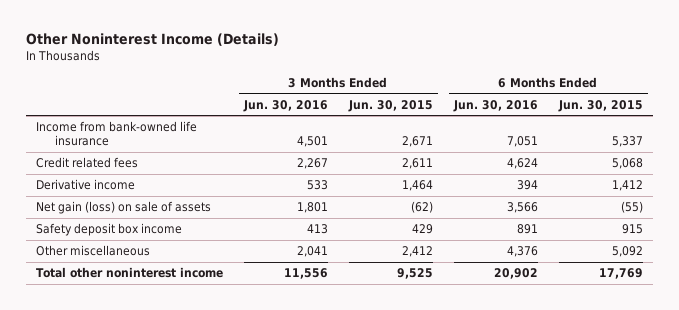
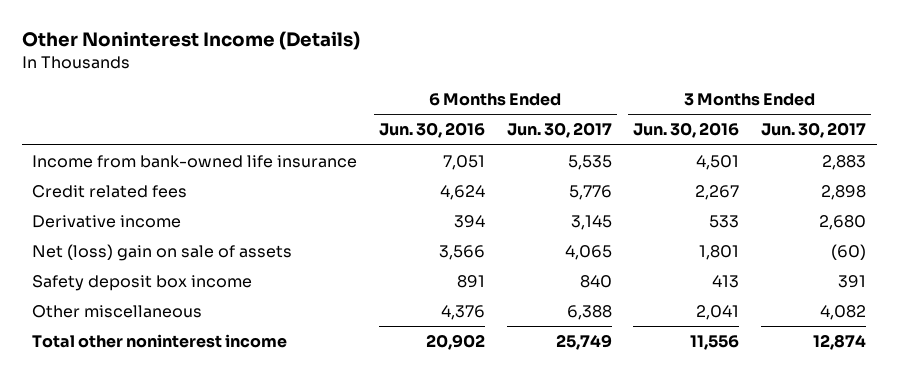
- | 3 Months Ended Jun. 30, 2016 | 3 Months Ended Jun. 30, 2015 | 6 Months Ended Jun. 30, 2016 | 6 Months Ended Jun. 30, 2015
+ | 6 Months Ended Jun. 30, 2016 | 6 Months Ended Jun. 30, 2017 | 3 Months Ended Jun. 30, 2016 | 3 Months Ended Jun. 30, 2017
- Net gain (loss) on sale of assets | 1,801 | (62) | 3,566 | (55)
+ Net (loss) gain on sale of assets | 3,566 | 4,065 | 1,801 | (60)

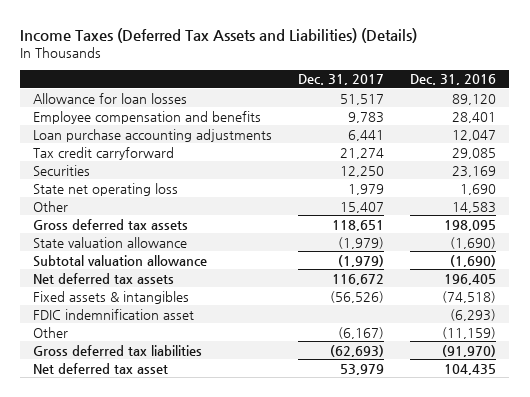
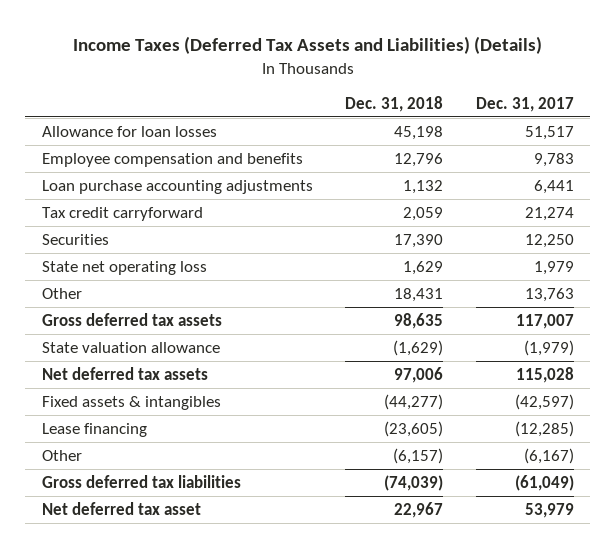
- | Dec. 31, 2017 | Dec. 31, 2016
+ | Dec. 31, 2018 | Dec. 31, 2017
- Other | 15,407 | 14,583
- Gross deferred tax assets | 118,651 | 198,095
+ Other | 18,431 | 13,763
+ Gross deferred tax assets | 98,635 | 117,007
- Subtotal valuation allowance | (1,979) | (1,690)
- Net deferred tax assets | 116,672 | 196,405
- Fixed assets & intangibles | (56,526) | (74,518)
- FDIC indemnification asset | | (6,293)
+ Net deferred tax assets | 97,006 | 115,028
+ Fixed assets & intangibles | (44,277) | (42,597)
+ Lease financing | (23,605) | (12,285)
- Gross deferred tax liabilities | (62,693) | (91,970)
+ Gross deferred tax liabilities | (74,039) | (61,049)

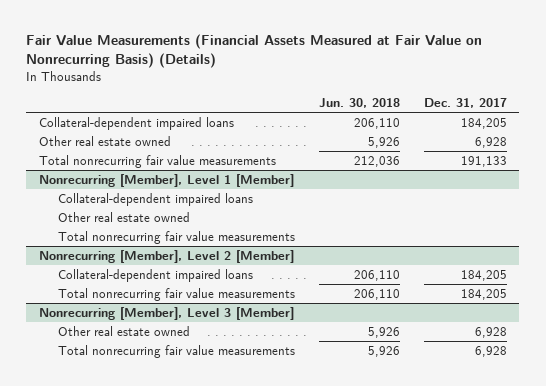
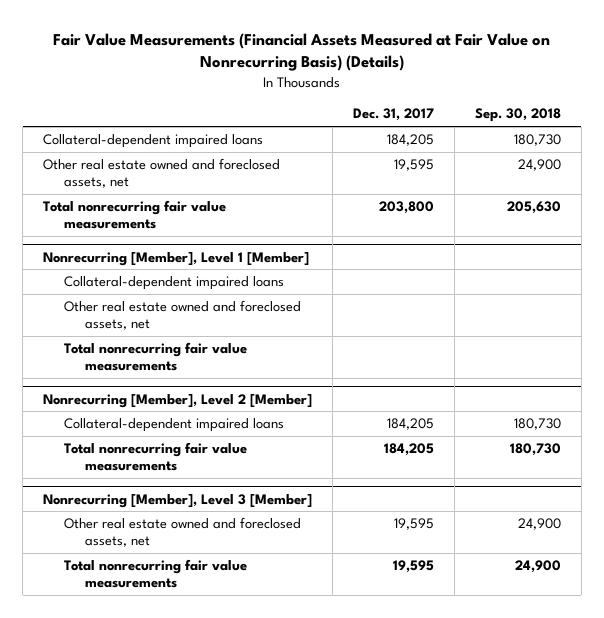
- | Jun. 30, 2018 | Dec. 31, 2017
+ | Dec. 31, 2017 | Sep. 30, 2018
- Other real estate owned | 5,926 | 6,928
- Total nonrecurring fair value measurements | 212,036 | 191,133
+ Other real estate owned and foreclosed assets, net | 19,595 | 24,900
+ Total nonrecurring fair value measurements | 203,800 | 205,630
@ Nonrecurring [Member], Level 1 [Member]
- Other real estate owned
+ Other real estate owned and foreclosed assets, net
@ Nonrecurring [Member], Level 3 [Member]
- Other real estate owned | 5,926 | 6,928
- Total nonrecurring fair value measurements | 5,926 | 6,928
+ Other real estate owned and foreclosed assets, net | 19,595 | 24,900
+ Total nonrecurring fair value measurements | 19,595 | 24,900

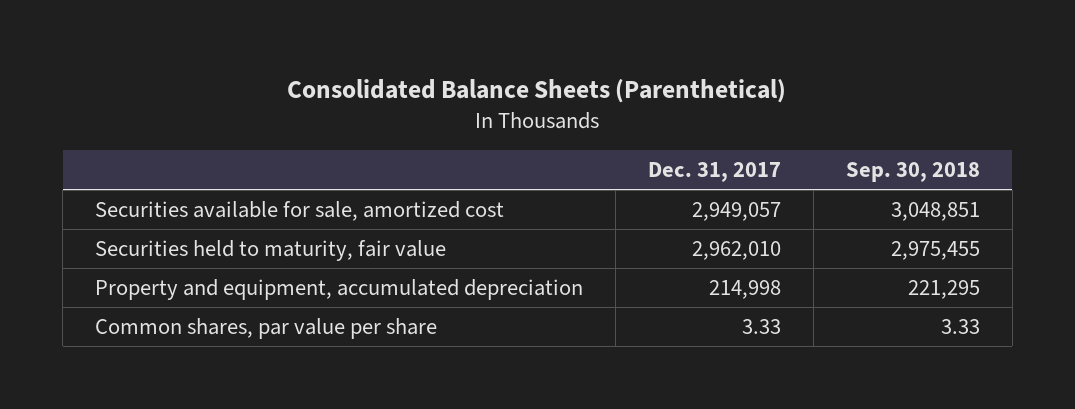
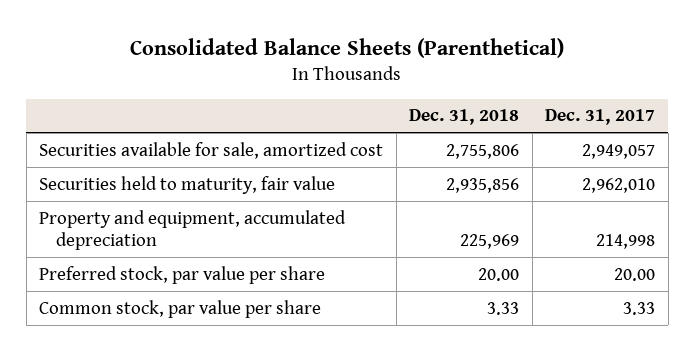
- | Dec. 31, 2017 | Sep. 30, 2018
+ | Dec. 31, 2018 | Dec. 31, 2017
- Common shares, par value per share | 3.33 | 3.33
+ Preferred stock, par value per share | 20.00 | 20.00
+ Common stock, par value per share | 3.33 | 3.33

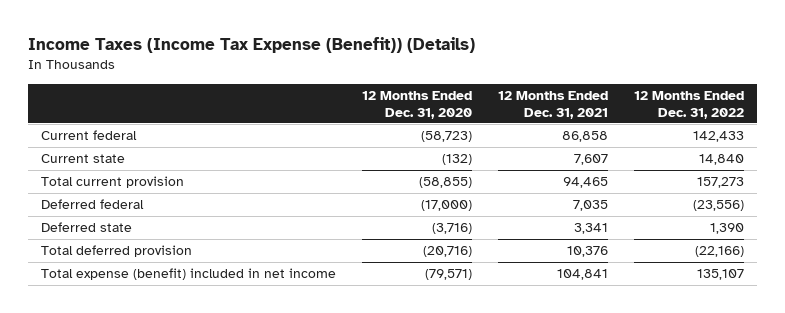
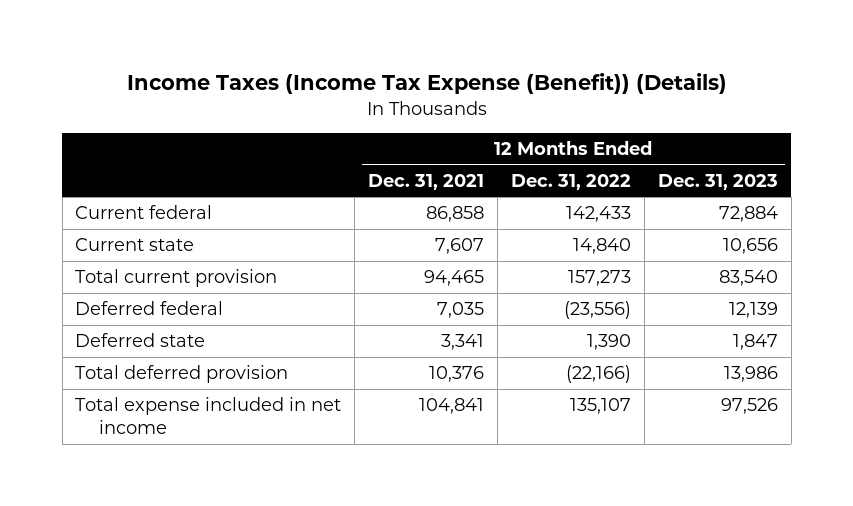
- | 12 Months Ended Dec. 31, 2020 | 12 Months Ended Dec. 31, 2021 | 12 Months Ended Dec. 31, 2022
+ | 12 Months Ended Dec. 31, 2021 | 12 Months Ended Dec. 31, 2022 | 12 Months Ended Dec. 31, 2023
- Total expense (benefit) included in net income | (79,571) | 104,841 | 135,107
+ Total expense included in net income | 104,841 | 135,107 | 97,526

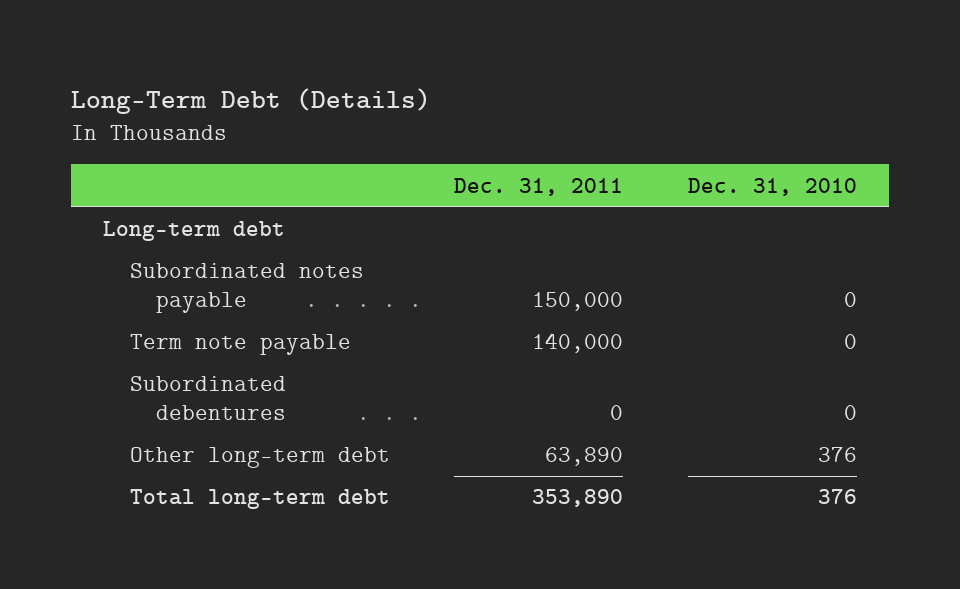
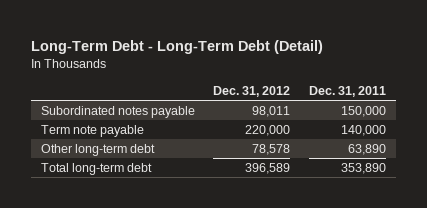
- Long-Term Debt (Details)
+ Long-Term Debt - Long-Term Debt (Detail)
- | Dec. 31, 2011 | Dec. 31, 2010
+ | Dec. 31, 2012 | Dec. 31, 2011
- Long-term debt
- Subordinated debentures | 0 | 0

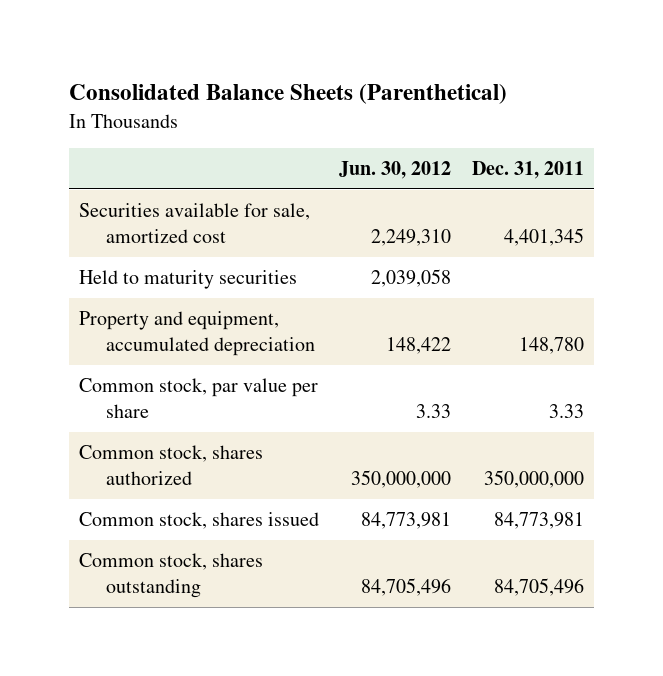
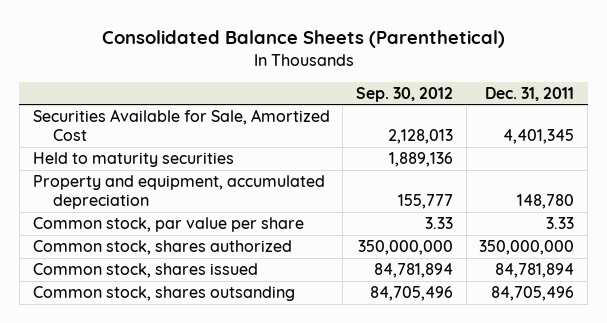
- | Jun. 30, 2012 | Dec. 31, 2011
+ | Sep. 30, 2012 | Dec. 31, 2011
- Securities available for sale, amortized cost | 2,249,310 | 4,401,345
+ Securities Available for Sale, Amortized Cost | 2,128,013 | 4,401,345
- Common stock, shares issued | 84,773,981 | 84,773,981
- Common stock, shares outstanding | 84,705,496 | 84,705,496
+ Common stock, shares issued | 84,781,894 | 84,781,894
+ Common stock, shares outsanding | 84,705,496 | 84,705,496

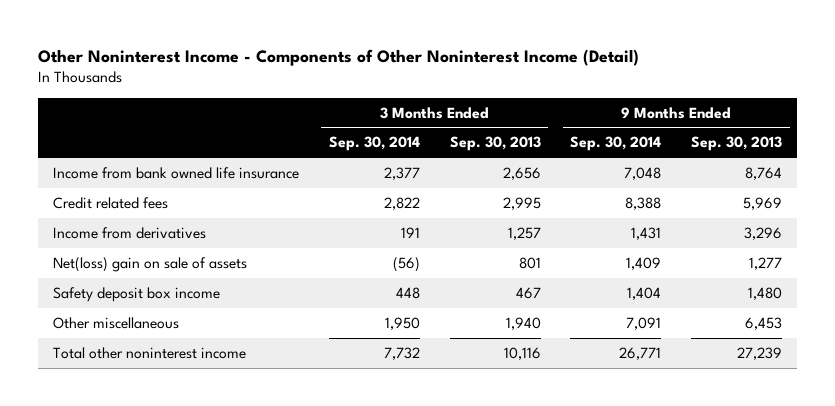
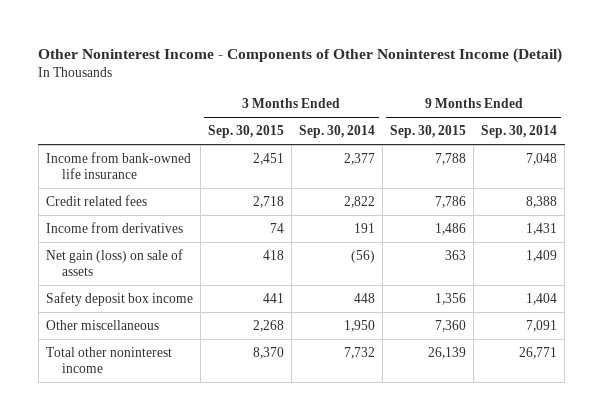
- | 3 Months Ended Sep. 30, 2014 | 3 Months Ended Sep. 30, 2013 | 9 Months Ended Sep. 30, 2014 | 9 Months Ended Sep. 30, 2013
+ | 3 Months Ended Sep. 30, 2015 | 3 Months Ended Sep. 30, 2014 | 9 Months Ended Sep. 30, 2015 | 9 Months Ended Sep. 30, 2014
- Income from bank owned life insurance | 2,377 | 2,656 | 7,048 | 8,764
+ Income from bank-owned life insurance | 2,451 | 2,377 | 7,788 | 7,048
- Net(loss) gain on sale of assets | (56) | 801 | 1,409 | 1,277
+ Net gain (loss) on sale of assets | 418 | (56) | 363 | 1,409

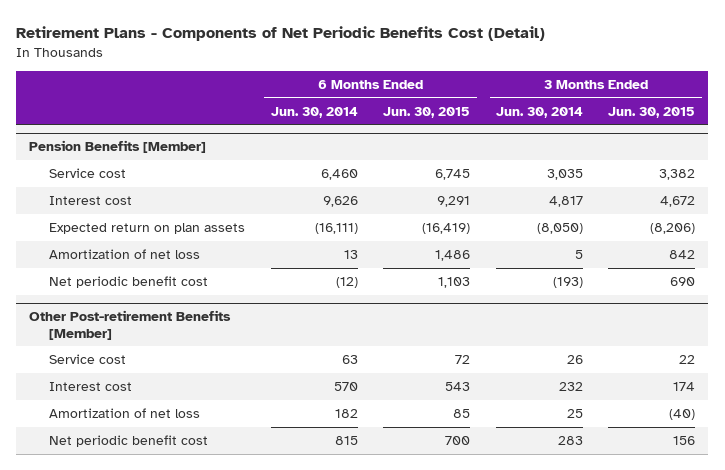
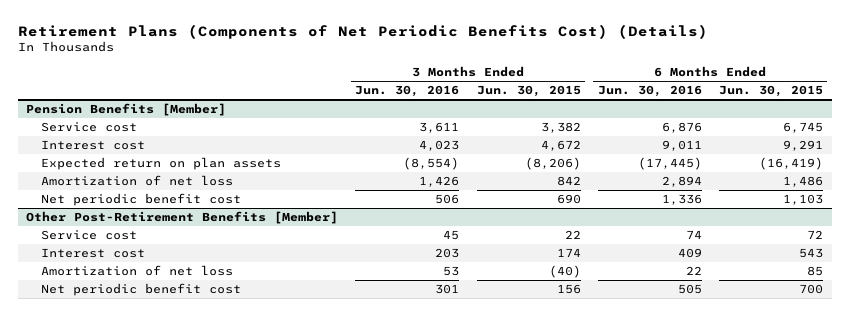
- Retirement Plans - Components of Net Periodic Benefits Cost (Detail)
+ Retirement Plans (Components of Net Periodic Benefits Cost) (Details)
- | 6 Months Ended Jun. 30, 2014 | 6 Months Ended Jun. 30, 2015 | 3 Months Ended Jun. 30, 2014 | 3 Months Ended Jun. 30, 2015
+ | 3 Months Ended Jun. 30, 2016 | 3 Months Ended Jun. 30, 2015 | 6 Months Ended Jun. 30, 2016 | 6 Months Ended Jun. 30, 2015
- Other Post-retirement Benefits [Member]
+ Other Post-Retirement Benefits [Member]

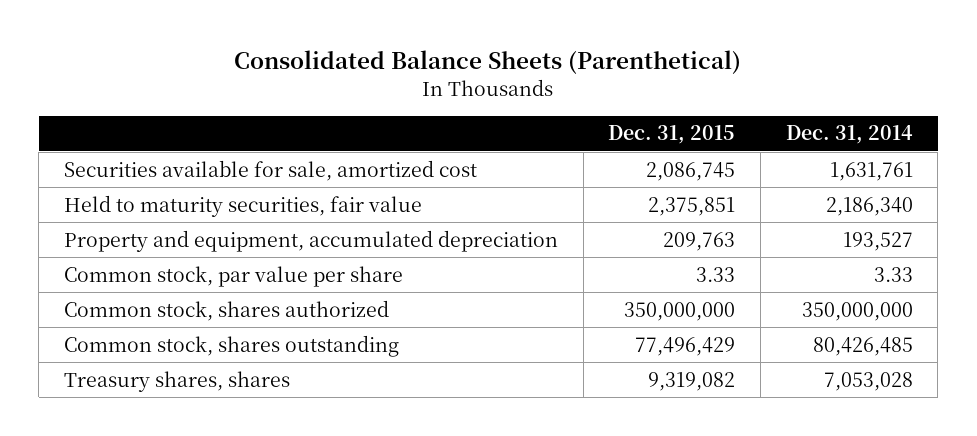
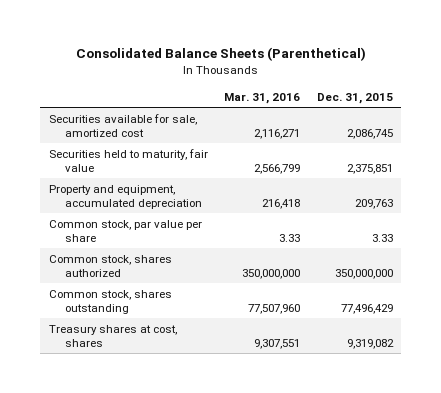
- | Dec. 31, 2015 | Dec. 31, 2014
+ | Mar. 31, 2016 | Dec. 31, 2015
- Held to maturity securities, fair value | 2,375,851 | 2,186,340
+ Securities held to maturity, fair value | 2,566,799 | 2,375,851
- Treasury shares, shares | 9,319,082 | 7,053,028
+ Treasury shares at cost, shares | 9,307,551 | 9,319,082

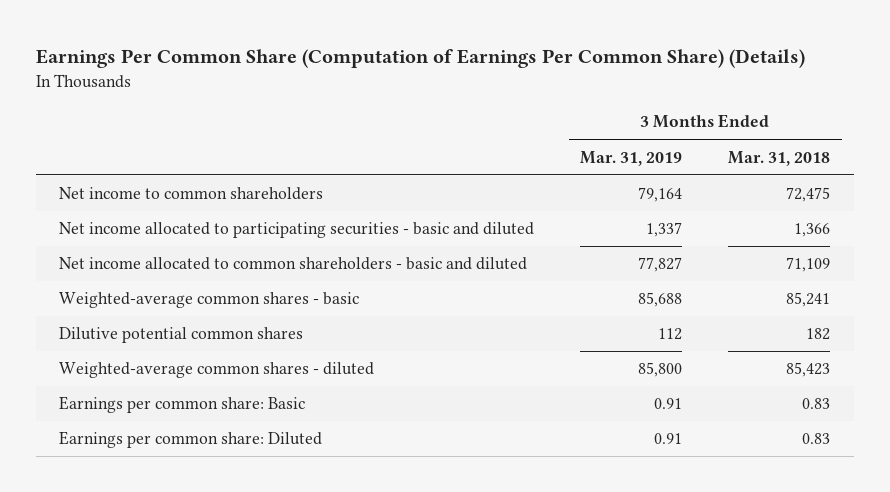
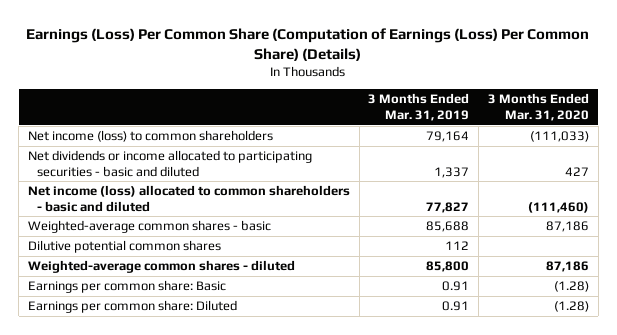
- Earnings Per Common Share (Computation of Earnings Per Common Share) (Details)
+ Earnings (Loss) Per Common Share (Computation of Earnings (Loss) Per Common Share) (Details)
- | 3 Months Ended Mar. 31, 2019 | 3 Months Ended Mar. 31, 2018
+ | 3 Months Ended Mar. 31, 2019 | 3 Months Ended Mar. 31, 2020
- Net income to common shareholders | 79,164 | 72,475
- Net income allocated to participating securities - basic and diluted | 1,337 | 1,366
- Net income allocated to common shareholders - basic and diluted | 77,827 | 71,109
+ Net income (loss) to common shareholders | 79,164 | (111,033)
+ Net dividends or income allocated to participating securities - basic and diluted | 1,337 | 427
+ Net income (loss) allocated to common shareholders - basic and diluted | 77,827 | (111,460)

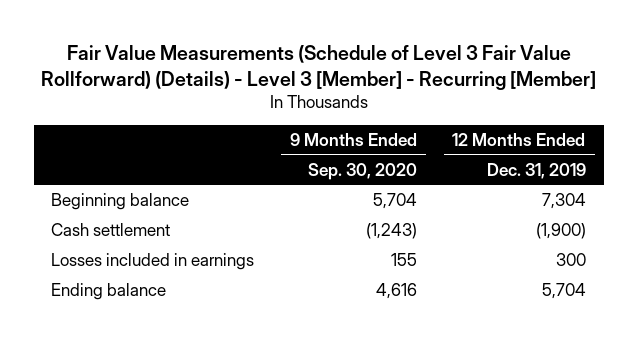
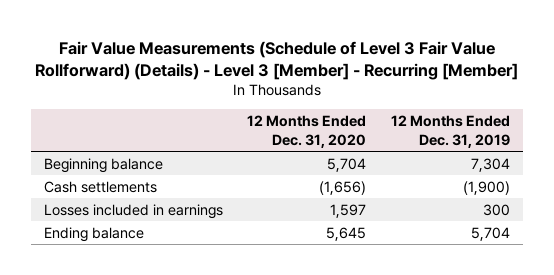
- | 9 Months Ended Sep. 30, 2020 | 12 Months Ended Dec. 31, 2019
+ | 12 Months Ended Dec. 31, 2020 | 12 Months Ended Dec. 31, 2019
- Cash settlement | (1,243) | (1,900)
+ Cash settlements | (1,656) | (1,900)

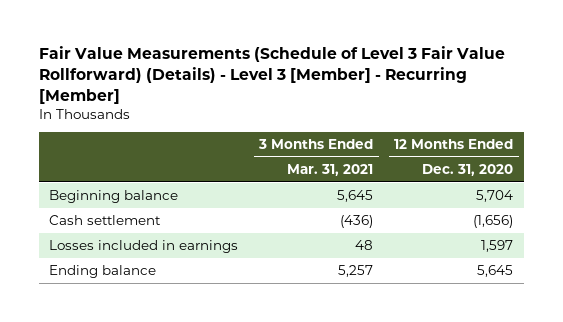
- | 12 Months Ended Dec. 31, 2020 | 12 Months Ended Dec. 31, 2019
+ | 3 Months Ended Mar. 31, 2021 | 12 Months Ended Dec. 31, 2020
- Cash settlements | (1,656) | (1,900)
+ Cash settlement | (436) | (1,656)

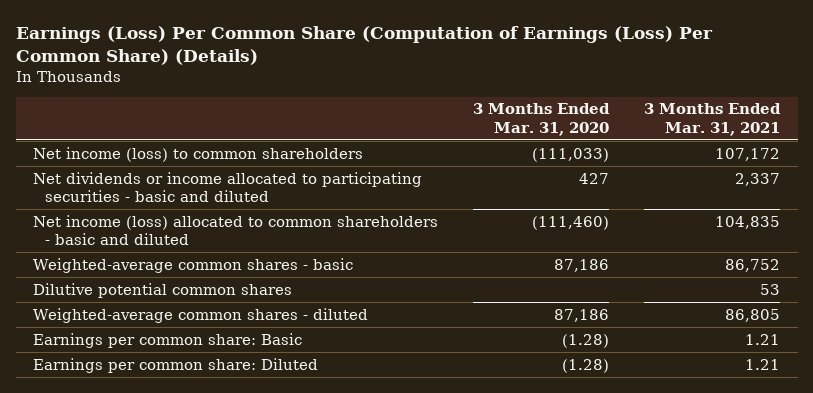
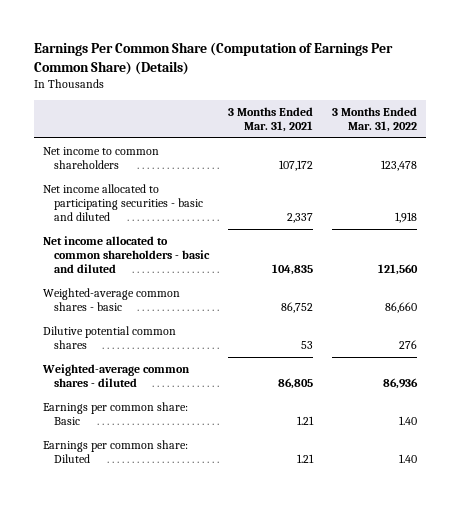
- Earnings (Loss) Per Common Share (Computation of Earnings (Loss) Per Common Share) (Details)
+ Earnings Per Common Share (Computation of Earnings Per Common Share) (Details)
- | 3 Months Ended Mar. 31, 2020 | 3 Months Ended Mar. 31, 2021
+ | 3 Months Ended Mar. 31, 2021 | 3 Months Ended Mar. 31, 2022
- Net income (loss) to common shareholders | (111,033) | 107,172
- Net dividends or income allocated to participating securities - basic and diluted | 427 | 2,337
- Net income (loss) allocated to common shareholders - basic and diluted | (111,460) | 104,835
+ Net income to common shareholders | 107,172 | 123,478
+ Net income allocated to participating securities - basic and diluted | 2,337 | 1,918
+ Net income allocated to common shareholders - basic and diluted | 104,835 | 121,560

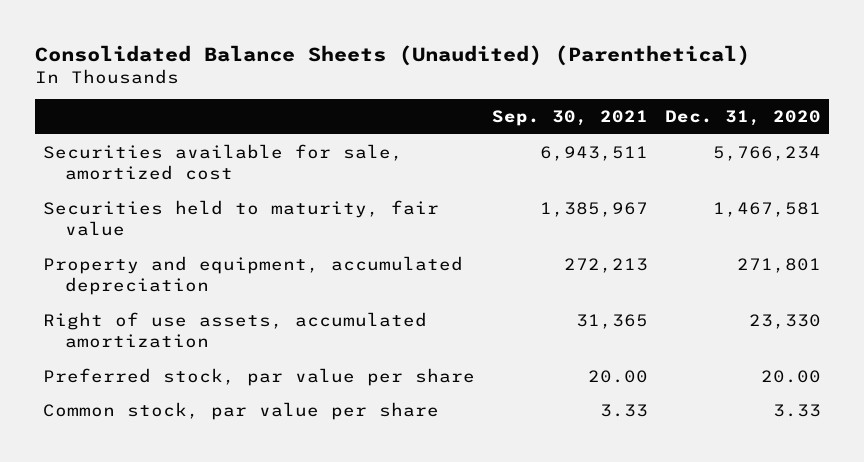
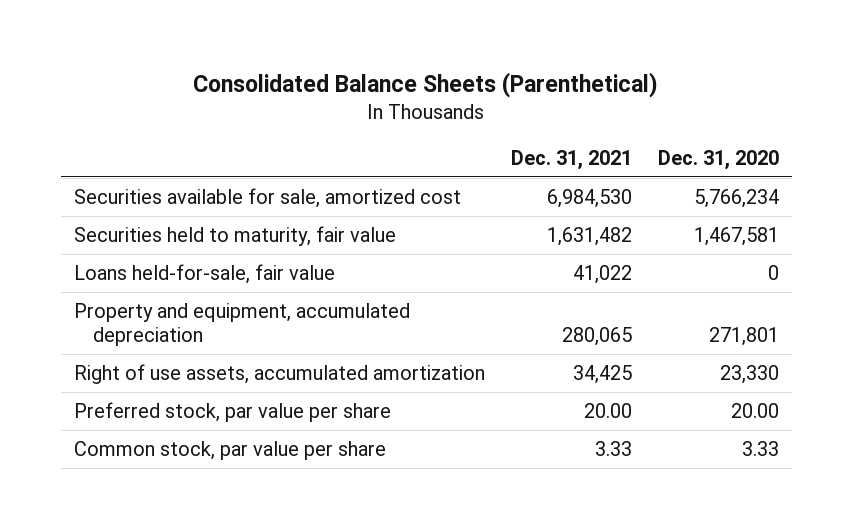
- Consolidated Balance Sheets (Unaudited) (Parenthetical)
+ Consolidated Balance Sheets (Parenthetical)
- | Sep. 30, 2021 | Dec. 31, 2020
+ | Dec. 31, 2021 | Dec. 31, 2020
+ Loans held-for-sale, fair value | 41,022 | 0

